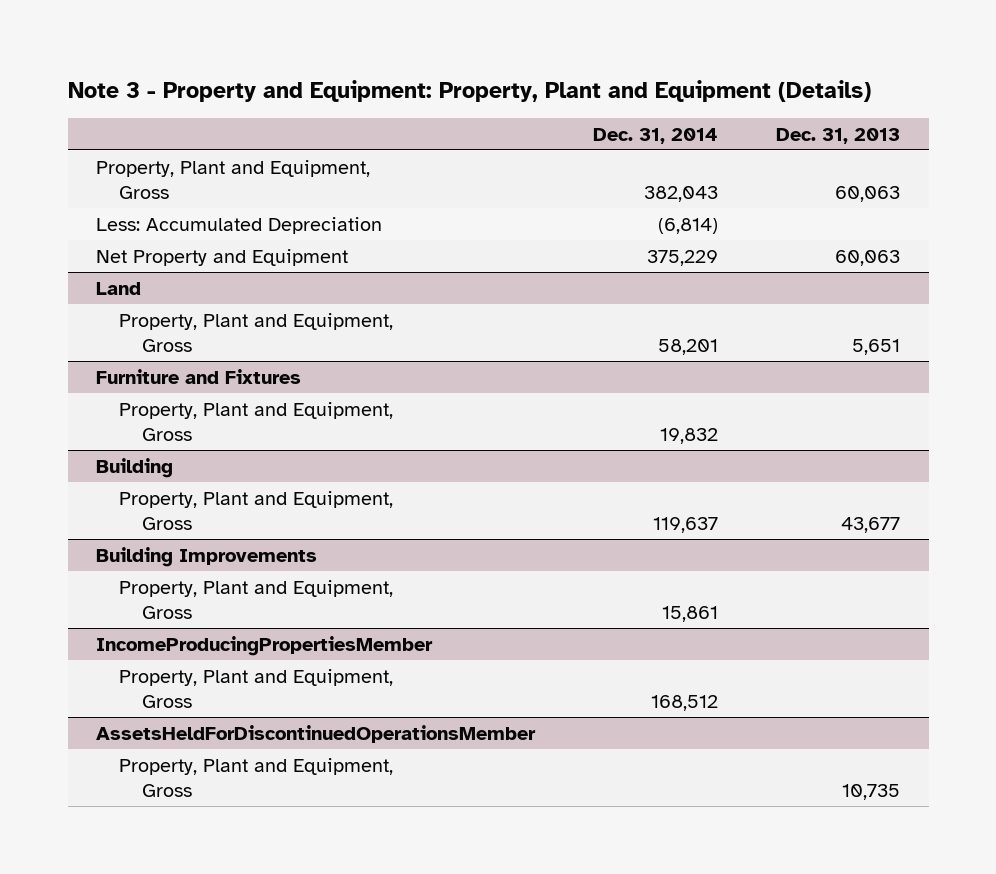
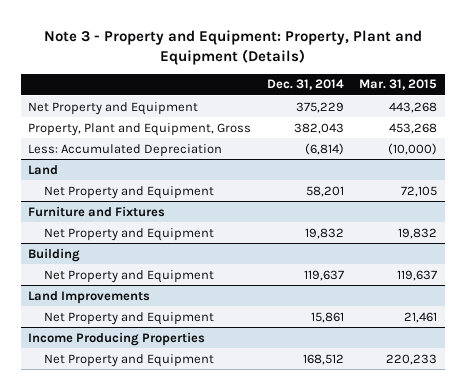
- | Dec. 31, 2014 | Dec. 31, 2013
+ | Dec. 31, 2014 | Mar. 31, 2015
moved up: Net Property and Equipment | 375,229 | 443,268
@ Land
- Property, Plant and Equipment, Gross | 58,201 | 5,651
+ Net Property and Equipment | 58,201 | 72,105
@ Furniture and Fixtures
- Property, Plant and Equipment, Gross | 19,832 |
+ Net Property and Equipment | 19,832 | 19,832
@ Building
- Property, Plant and Equipment, Gross | 119,637 | 43,677
- Building Improvements
- Property, Plant and Equipment, Gross | 15,861 |
- IncomeProducingPropertiesMember
- Property, Plant and Equipment, Gross | 168,512 |
- AssetsHeldForDiscontinuedOperationsMember
- Property, Plant and Equipment, Gross | | 10,735
@ Building
+ Net Property and Equipment | 119,637 | 119,637
+ Land Improvements
+ Net Property and Equipment | 15,861 | 21,461
+ Income Producing Properties
+ Net Property and Equipment | 168,512 | 220,233

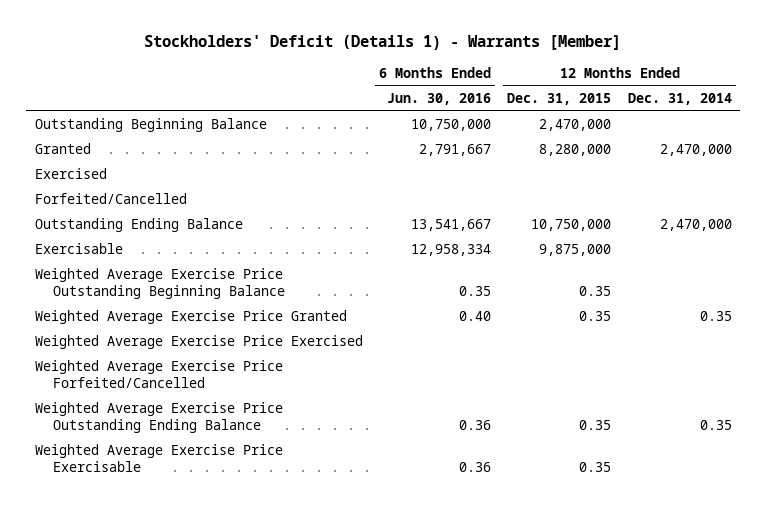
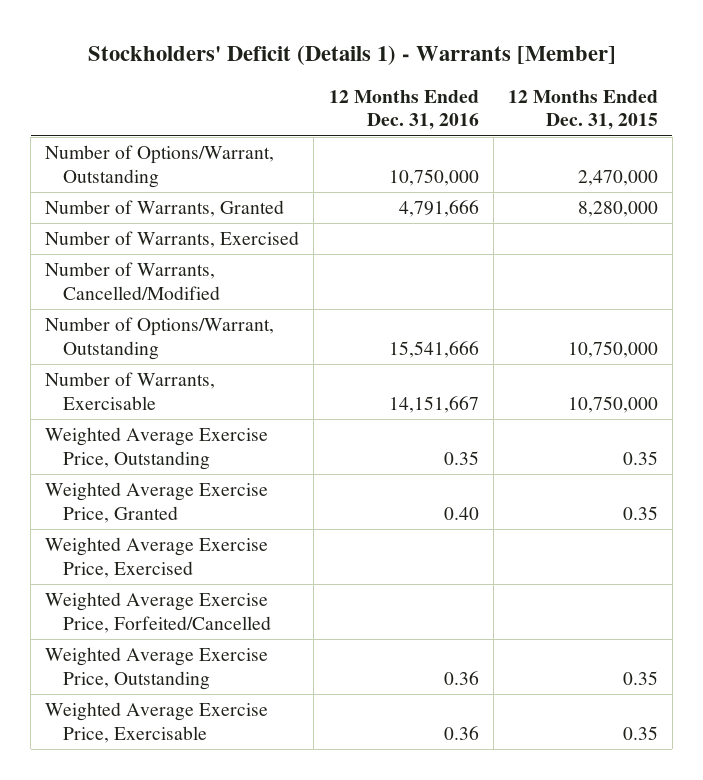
- | 6 Months Ended Jun. 30, 2016 | 12 Months Ended Dec. 31, 2015 | 12 Months Ended Dec. 31, 2014
+ | 12 Months Ended Dec. 31, 2016 | 12 Months Ended Dec. 31, 2015
- Outstanding Beginning Balance | 10,750,000 | 2,470,000 |
- Granted | 2,791,667 | 8,280,000 | 2,470,000
- Exercised
- Forfeited/Cancelled
- Outstanding Ending Balance | 13,541,667 | 10,750,000 | 2,470,000
- Exercisable | 12,958,334 | 9,875,000 |
- Weighted Average Exercise Price Outstanding Beginning Balance | 0.35 | 0.35 |
- Weighted Average Exercise Price Granted | 0.40 | 0.35 | 0.35
- Weighted Average Exercise Price Exercised
- Weighted Average Exercise Price Forfeited/Cancelled
- Weighted Average Exercise Price Outstanding Ending Balance | 0.36 | 0.35 | 0.35
- Weighted Average Exercise Price Exercisable | 0.36 | 0.35 |
+ Number of Options/Warrant, Outstanding | 10,750,000 | 2,470,000
+ Number of Warrants, Granted | 4,791,666 | 8,280,000
+ Number of Warrants, Exercised
+ Number of Warrants, Cancelled/Modified
+ Number of Options/Warrant, Outstanding | 15,541,666 | 10,750,000
+ Number of Warrants, Exercisable | 14,151,667 | 10,750,000
+ Weighted Average Exercise Price, Outstanding | 0.35 | 0.35
+ Weighted Average Exercise Price, Granted | 0.40 | 0.35
+ Weighted Average Exercise Price, Exercised
+ Weighted Average Exercise Price, Forfeited/Cancelled
+ Weighted Average Exercise Price, Outstanding | 0.36 | 0.35
+ Weighted Average Exercise Price, Exercisable | 0.36 | 0.35

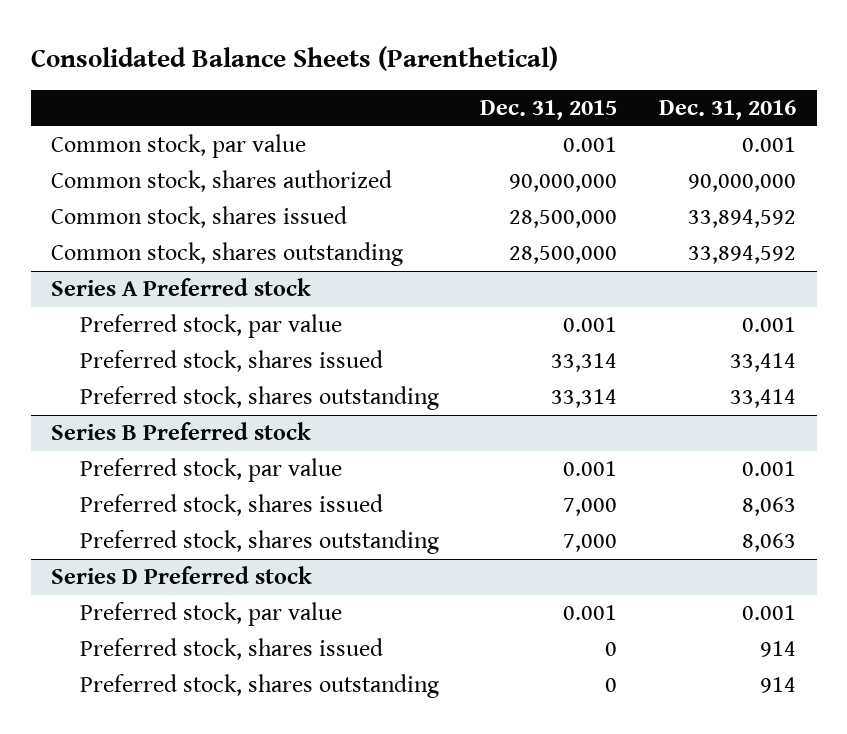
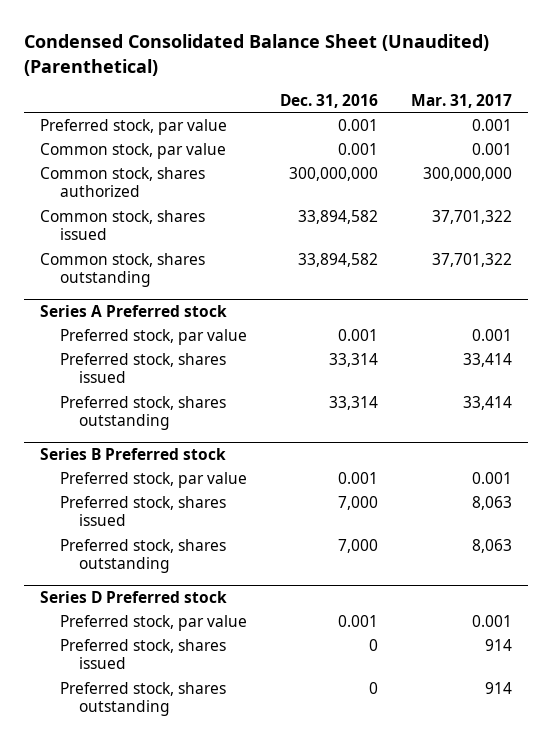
- Consolidated Balance Sheets (Parenthetical)
+ Condensed Consolidated Balance Sheet (Unaudited) (Parenthetical)
- | Dec. 31, 2015 | Dec. 31, 2016
+ | Dec. 31, 2016 | Mar. 31, 2017
+ Preferred stock, par value | 0.001 | 0.001
- Common stock, shares authorized | 90,000,000 | 90,000,000
- Common stock, shares issued | 28,500,000 | 33,894,592
- Common stock, shares outstanding | 28,500,000 | 33,894,592
+ Common stock, shares authorized | 300,000,000 | 300,000,000
+ Common stock, shares issued | 33,894,582 | 37,701,322
+ Common stock, shares outstanding | 33,894,582 | 37,701,322
@ Series A Preferred stock
- Preferred stock, shares issued | 33,314 | 33,414
- Preferred stock, shares outstanding | 33,314 | 33,414
+ Preferred stock, shares issued | 33,314 | 33,414
+ Preferred stock, shares outstanding | 33,314 | 33,414
@ Series B Preferred stock
- Preferred stock, shares issued | 7,000 | 8,063
- Preferred stock, shares outstanding | 7,000 | 8,063
+ Preferred stock, shares issued | 7,000 | 8,063
+ Preferred stock, shares outstanding | 7,000 | 8,063
@ Series D Preferred stock
- Preferred stock, shares issued | 0 | 914
- Preferred stock, shares outstanding | 0 | 914
+ Preferred stock, shares issued | 0 | 914
+ Preferred stock, shares outstanding | 0 | 914

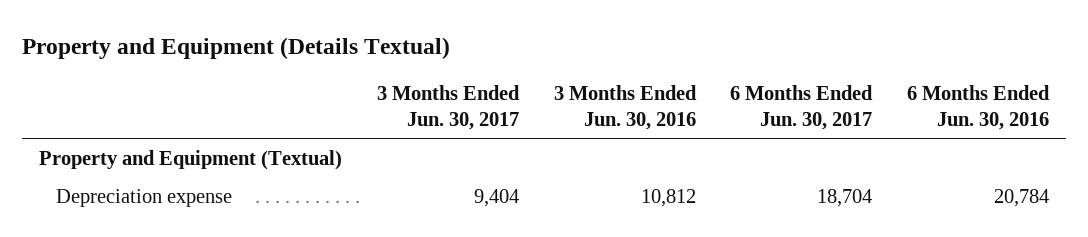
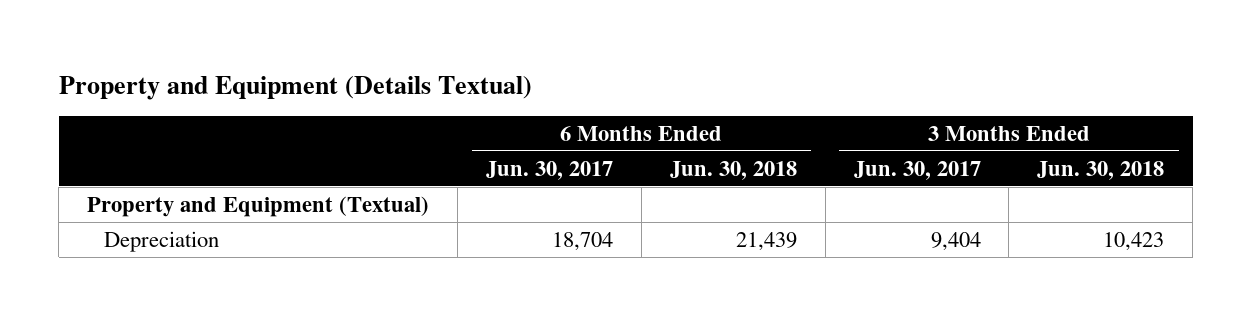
- | 3 Months Ended Jun. 30, 2017 | 3 Months Ended Jun. 30, 2016 | 6 Months Ended Jun. 30, 2017 | 6 Months Ended Jun. 30, 2016
+ | 6 Months Ended Jun. 30, 2017 | 6 Months Ended Jun. 30, 2018 | 3 Months Ended Jun. 30, 2017 | 3 Months Ended Jun. 30, 2018
- Depreciation expense | 9,404 | 10,812 | 18,704 | 20,784
+ Depreciation | 18,704 | 21,439 | 9,404 | 10,423

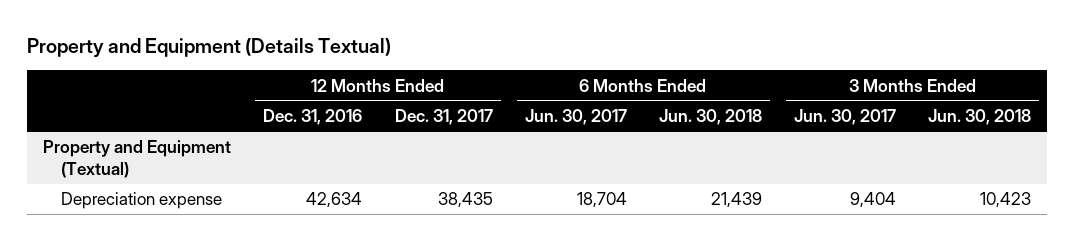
- | 6 Months Ended Jun. 30, 2017 | 6 Months Ended Jun. 30, 2018 | 3 Months Ended Jun. 30, 2017 | 3 Months Ended Jun. 30, 2018
+ | 12 Months Ended Dec. 31, 2016 | 12 Months Ended Dec. 31, 2017 | 6 Months Ended Jun. 30, 2017 | 6 Months Ended Jun. 30, 2018 | 3 Months Ended Jun. 30, 2017 | 3 Months Ended Jun. 30, 2018
- Depreciation | 18,704 | 21,439 | 9,404 | 10,423
+ Depreciation expense | 42,634 | 38,435 | 18,704 | 21,439 | 9,404 | 10,423

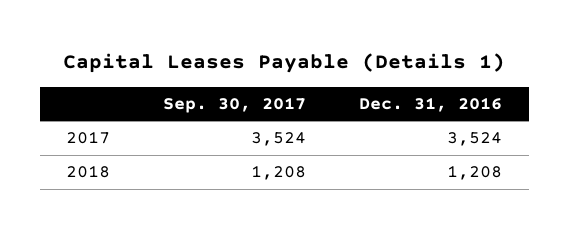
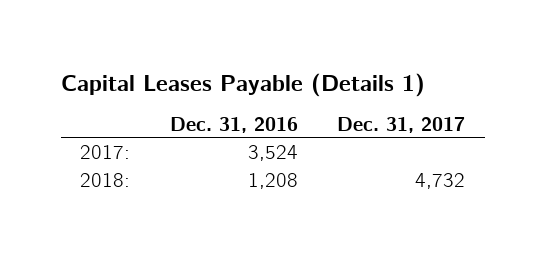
- | Sep. 30, 2017 | Dec. 31, 2016
+ | Dec. 31, 2016 | Dec. 31, 2017
- 2017 | 3,524 | 3,524
- 2018 | 1,208 | 1,208
+ 2017: | 3,524 |
+ 2018: | 1,208 | 4,732

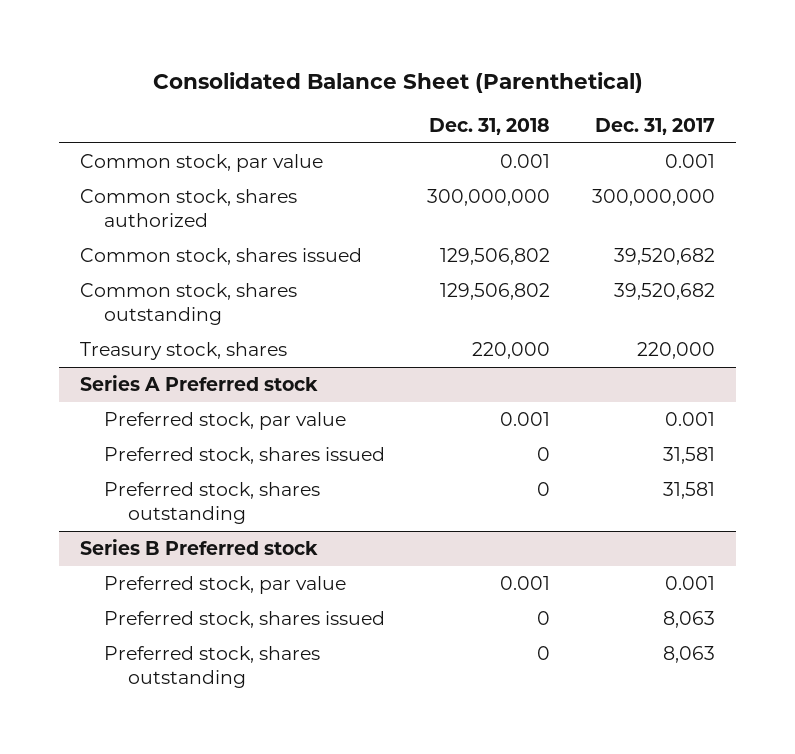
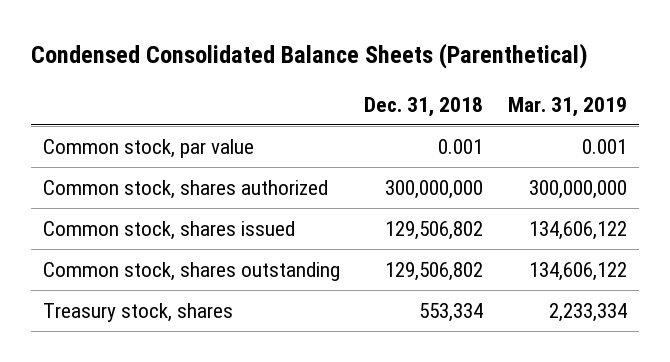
- Consolidated Balance Sheet (Parenthetical)
+ Condensed Consolidated Balance Sheets (Parenthetical)
- | Dec. 31, 2018 | Dec. 31, 2017
+ | Dec. 31, 2018 | Mar. 31, 2019
- Treasury stock, shares | 220,000 | 220,000
- Series A Preferred stock
- Preferred stock, par value | 0.001 | 0.001
- Preferred stock, shares issued | 0 | 31,581
- Preferred stock, shares outstanding | 0 | 31,581
- Series B Preferred stock
- Preferred stock, par value | 0.001 | 0.001
- Preferred stock, shares issued | 0 | 8,063
- Preferred stock, shares outstanding | 0 | 8,063
+ Treasury stock, shares | 553,334 | 2,233,334

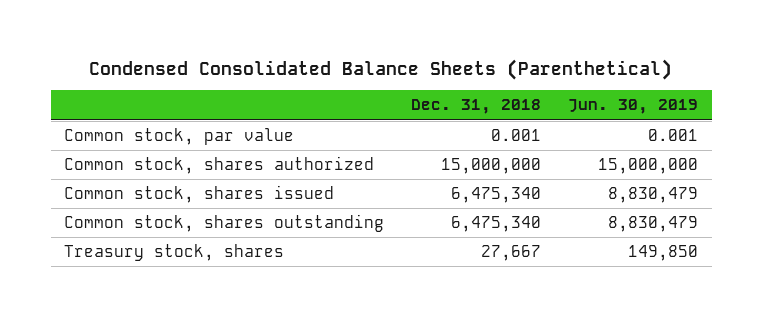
- | Dec. 31, 2018 | Mar. 31, 2019
+ | Dec. 31, 2018 | Jun. 30, 2019
- Common stock, shares authorized | 300,000,000 | 300,000,000
- Common stock, shares issued | 129,506,802 | 134,606,122
- Common stock, shares outstanding | 129,506,802 | 134,606,122
- Treasury stock, shares | 553,334 | 2,233,334
+ Common stock, shares authorized | 15,000,000 | 15,000,000
+ Common stock, shares issued | 6,475,340 | 8,830,479
+ Common stock, shares outstanding | 6,475,340 | 8,830,479
+ Treasury stock, shares | 27,667 | 149,850

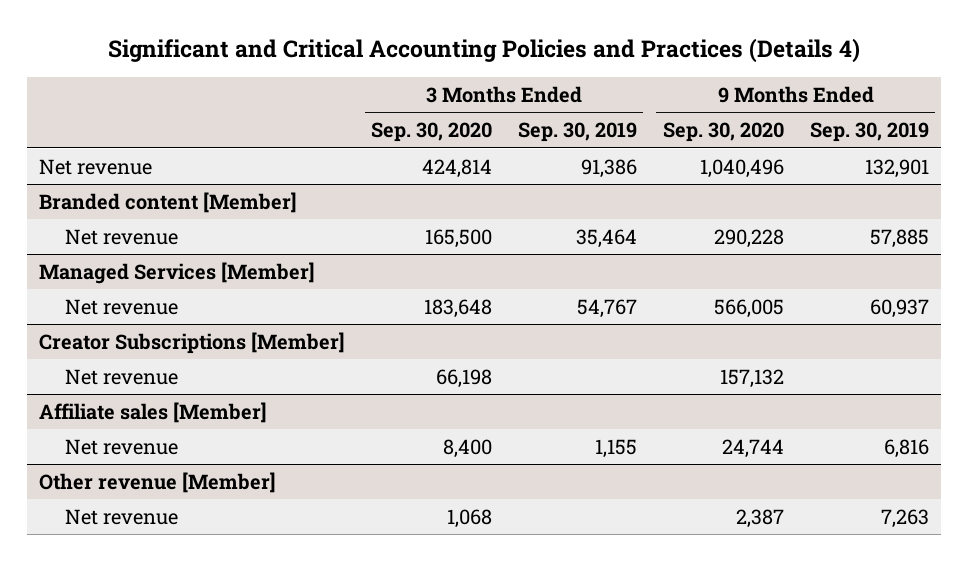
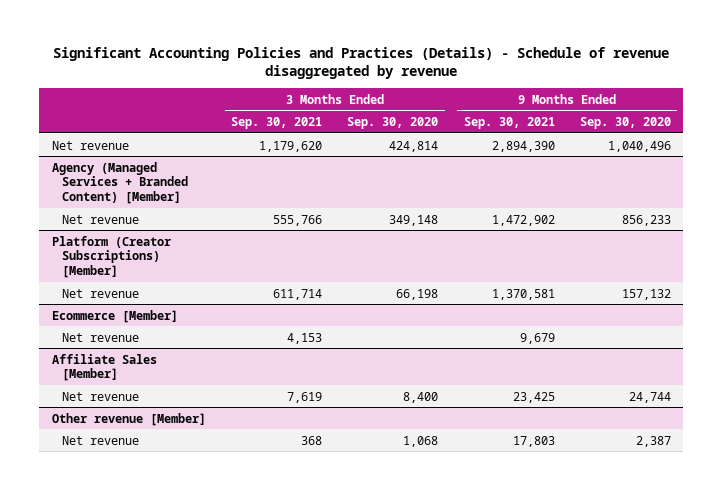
- Significant and Critical Accounting Policies and Practices (Details 4)
+ Significant Accounting Policies and Practices (Details) - Schedule of revenue disaggregated by revenue
- | 3 Months Ended Sep. 30, 2020 | 3 Months Ended Sep. 30, 2019 | 9 Months Ended Sep. 30, 2020 | 9 Months Ended Sep. 30, 2019
+ | 3 Months Ended Sep. 30, 2021 | 3 Months Ended Sep. 30, 2020 | 9 Months Ended Sep. 30, 2021 | 9 Months Ended Sep. 30, 2020
- Branded content [Member]
- Net revenue | 165,500 | 35,464 | 290,228 | 57,885
- Managed Services [Member]
- Net revenue | 183,648 | 54,767 | 566,005 | 60,937
- Creator Subscriptions [Member]
+ Agency (Managed Services + Branded Content) [Member]
+ Net revenue | 555,766 | 349,148 | 1,472,902 | 856,233
+ Platform (Creator Subscriptions) [Member]
- Affiliate sales [Member]
+ Ecommerce [Member]
+ Net revenue | 4,153 | | 9,679 |
+ Affiliate Sales [Member]

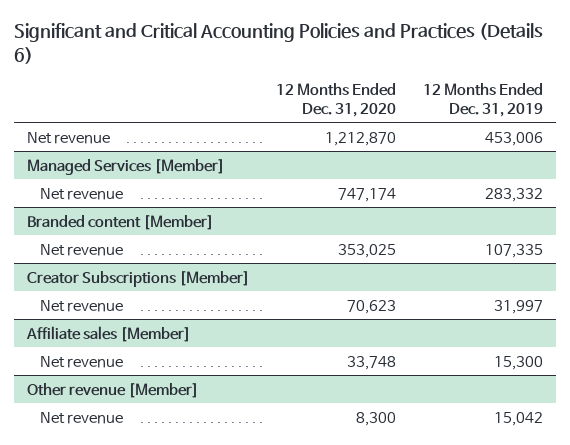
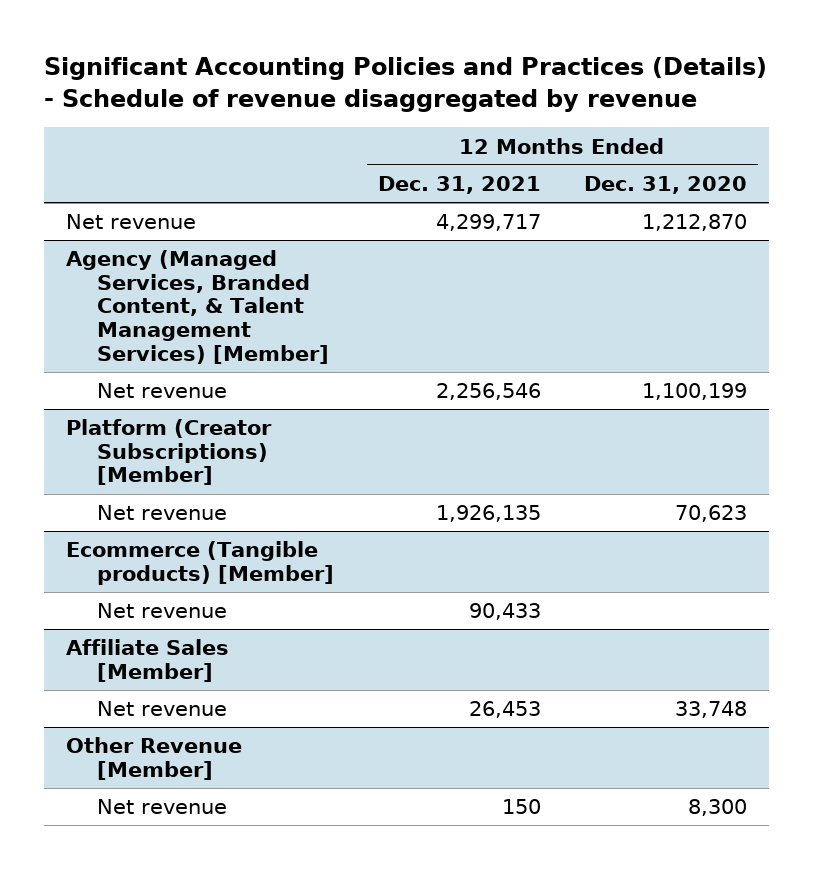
- Significant and Critical Accounting Policies and Practices (Details 6)
+ Significant Accounting Policies and Practices (Details) - Schedule of revenue disaggregated by revenue
- | 12 Months Ended Dec. 31, 2020 | 12 Months Ended Dec. 31, 2019
+ | 12 Months Ended Dec. 31, 2021 | 12 Months Ended Dec. 31, 2020
- Managed Services [Member]
- Net revenue | 747,174 | 283,332
- Branded content [Member]
- Net revenue | 353,025 | 107,335
- Creator Subscriptions [Member]
+ Agency (Managed Services, Branded Content, & Talent Management Services) [Member]
+ Net revenue | 2,256,546 | 1,100,199
+ Platform (Creator Subscriptions) [Member]
- Affiliate sales [Member]
+ Ecommerce (Tangible products) [Member]
+ Net revenue | 90,433 |
+ Affiliate Sales [Member]
- Other revenue [Member]
+ Other Revenue [Member]

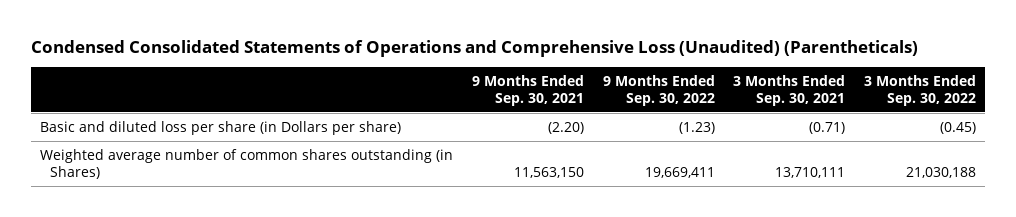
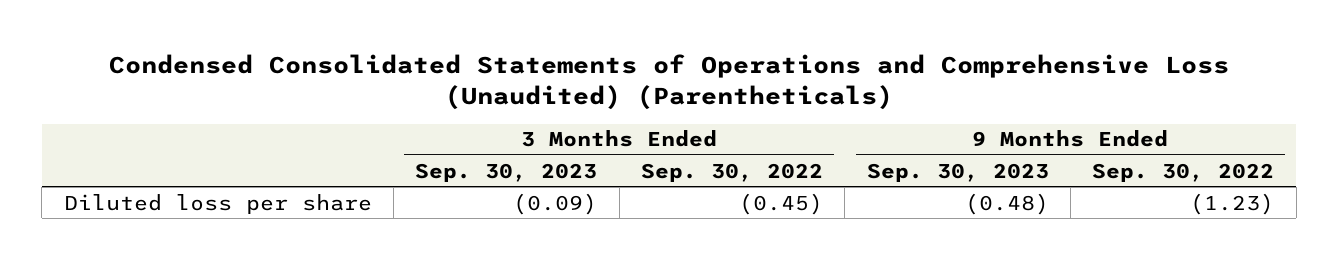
- | 9 Months Ended Sep. 30, 2021 | 9 Months Ended Sep. 30, 2022 | 3 Months Ended Sep. 30, 2021 | 3 Months Ended Sep. 30, 2022
+ | 3 Months Ended Sep. 30, 2023 | 3 Months Ended Sep. 30, 2022 | 9 Months Ended Sep. 30, 2023 | 9 Months Ended Sep. 30, 2022
- Basic and diluted loss per share (in Dollars per share) | (2.20) | (1.23) | (0.71) | (0.45)
- Weighted average number of common shares outstanding (in Shares) | 11,563,150 | 19,669,411 | 13,710,111 | 21,030,188
+ Diluted loss per share | (0.09) | (0.45) | (0.48) | (1.23)

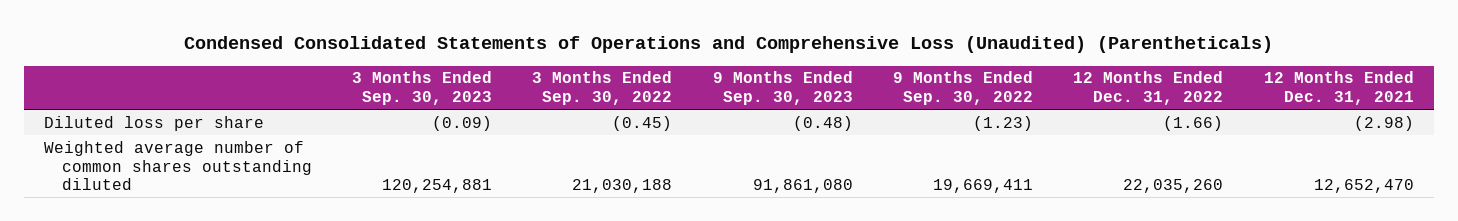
- | 3 Months Ended Sep. 30, 2023 | 3 Months Ended Sep. 30, 2022 | 9 Months Ended Sep. 30, 2023 | 9 Months Ended Sep. 30, 2022
+ | 3 Months Ended Sep. 30, 2023 | 3 Months Ended Sep. 30, 2022 | 9 Months Ended Sep. 30, 2023 | 9 Months Ended Sep. 30, 2022 | 12 Months Ended Dec. 31, 2022 | 12 Months Ended Dec. 31, 2021
+ Weighted average number of common shares outstanding diluted | 120,254,881 | 21,030,188 | 91,861,080 | 19,669,411 | 22,035,260 | 12,652,470

